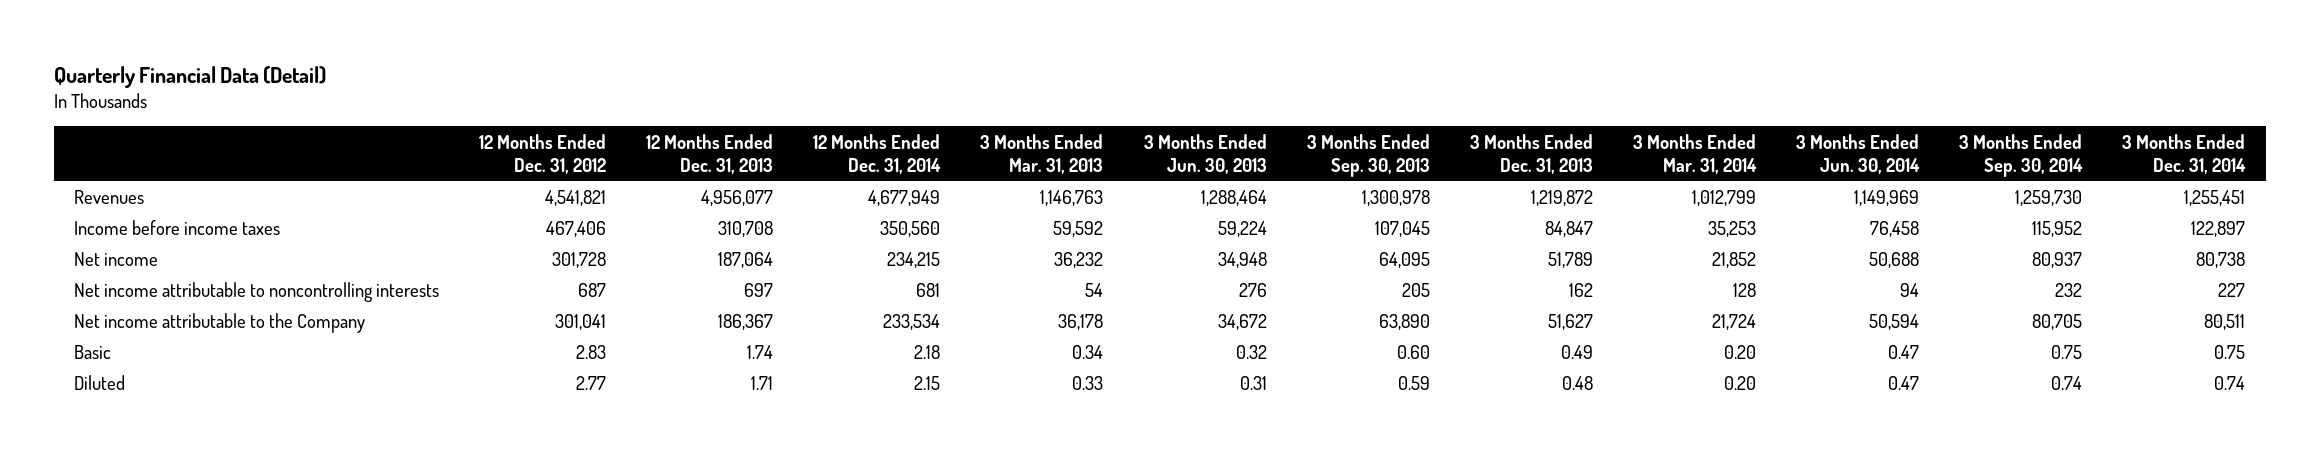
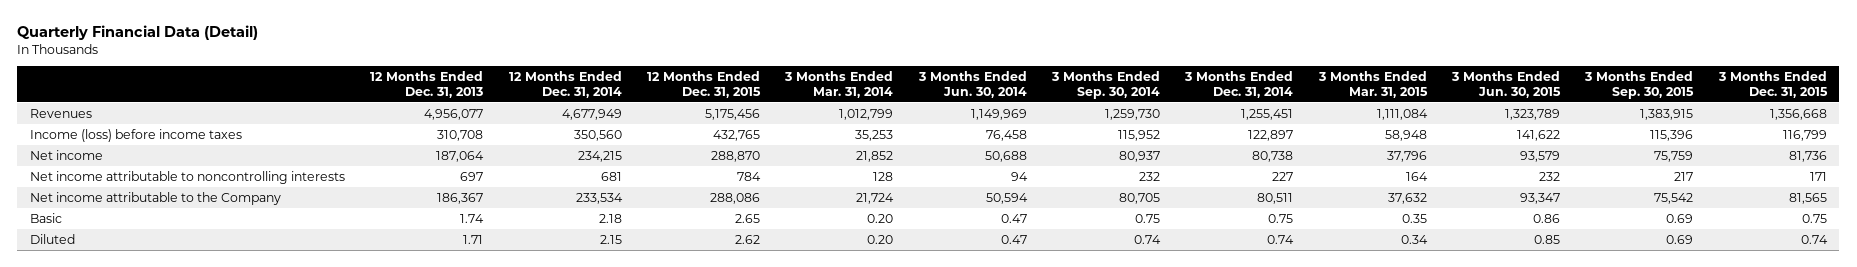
- | 12 Months Ended Dec. 31, 2012 | 12 Months Ended Dec. 31, 2013 | 12 Months Ended Dec. 31, 2014 | 3 Months Ended Mar. 31, 2013 | 3 Months Ended Jun. 30, 2013 | 3 Months Ended Sep. 30, 2013 | 3 Months Ended Dec. 31, 2013 | 3 Months Ended Mar. 31, 2014 | 3 Months Ended Jun. 30, 2014 | 3 Months Ended Sep. 30, 2014 | 3 Months Ended Dec. 31, 2014
+ | 12 Months Ended Dec. 31, 2013 | 12 Months Ended Dec. 31, 2014 | 12 Months Ended Dec. 31, 2015 | 3 Months Ended Mar. 31, 2014 | 3 Months Ended Jun. 30, 2014 | 3 Months Ended Sep. 30, 2014 | 3 Months Ended Dec. 31, 2014 | 3 Months Ended Mar. 31, 2015 | 3 Months Ended Jun. 30, 2015 | 3 Months Ended Sep. 30, 2015 | 3 Months Ended Dec. 31, 2015
- Income before income taxes | 467,406 | 310,708 | 350,560 | 59,592 | 59,224 | 107,045 | 84,847 | 35,253 | 76,458 | 115,952 | 122,897
+ Income (loss) before income taxes | 310,708 | 350,560 | 432,765 | 35,253 | 76,458 | 115,952 | 122,897 | 58,948 | 141,622 | 115,396 | 116,799

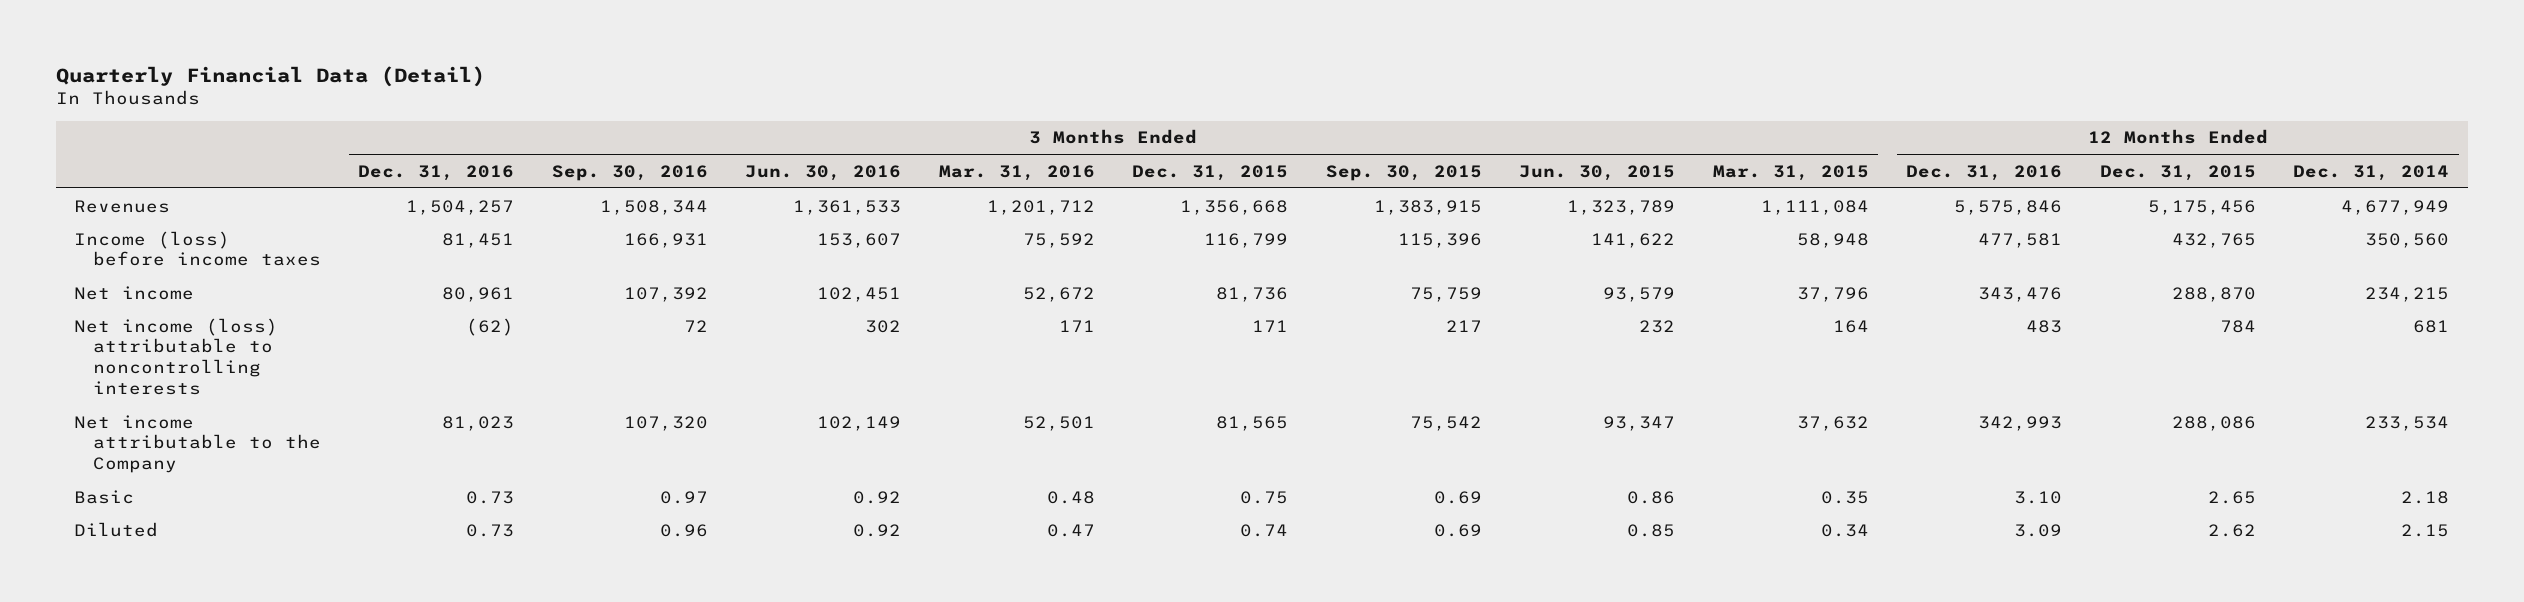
- | 12 Months Ended Dec. 31, 2013 | 12 Months Ended Dec. 31, 2014 | 12 Months Ended Dec. 31, 2015 | 3 Months Ended Mar. 31, 2014 | 3 Months Ended Jun. 30, 2014 | 3 Months Ended Sep. 30, 2014 | 3 Months Ended Dec. 31, 2014 | 3 Months Ended Mar. 31, 2015 | 3 Months Ended Jun. 30, 2015 | 3 Months Ended Sep. 30, 2015 | 3 Months Ended Dec. 31, 2015
+ | 3 Months Ended Dec. 31, 2016 | 3 Months Ended Sep. 30, 2016 | 3 Months Ended Jun. 30, 2016 | 3 Months Ended Mar. 31, 2016 | 3 Months Ended Dec. 31, 2015 | 3 Months Ended Sep. 30, 2015 | 3 Months Ended Jun. 30, 2015 | 3 Months Ended Mar. 31, 2015 | 12 Months Ended Dec. 31, 2016 | 12 Months Ended Dec. 31, 2015 | 12 Months Ended Dec. 31, 2014
- Net income attributable to noncontrolling interests | 697 | 681 | 784 | 128 | 94 | 232 | 227 | 164 | 232 | 217 | 171
+ Net income (loss) attributable to noncontrolling interests | (62) | 72 | 302 | 171 | 171 | 217 | 232 | 164 | 483 | 784 | 681

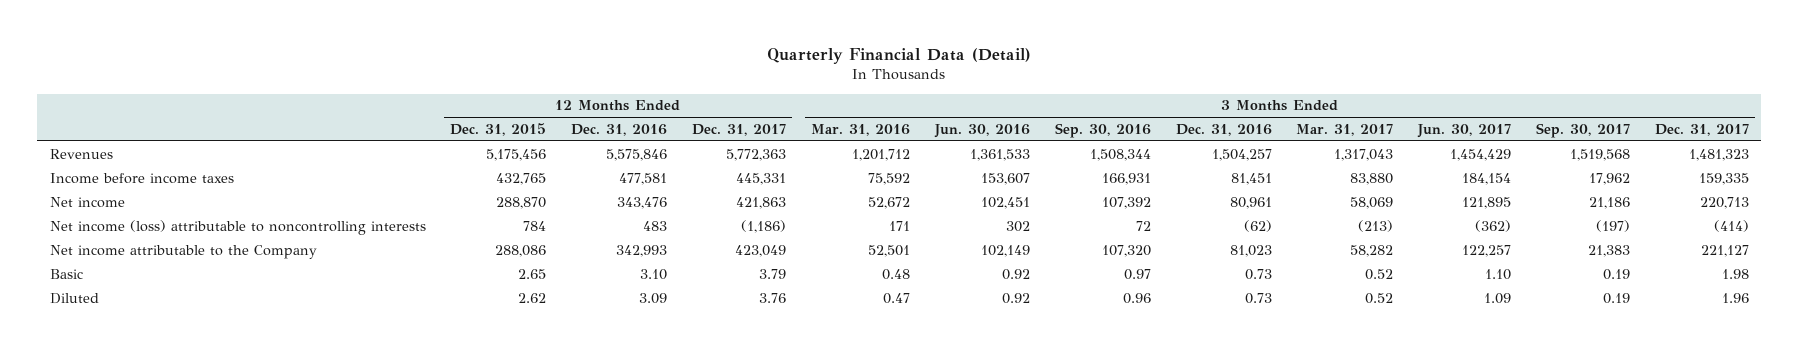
- | 3 Months Ended Dec. 31, 2016 | 3 Months Ended Sep. 30, 2016 | 3 Months Ended Jun. 30, 2016 | 3 Months Ended Mar. 31, 2016 | 3 Months Ended Dec. 31, 2015 | 3 Months Ended Sep. 30, 2015 | 3 Months Ended Jun. 30, 2015 | 3 Months Ended Mar. 31, 2015 | 12 Months Ended Dec. 31, 2016 | 12 Months Ended Dec. 31, 2015 | 12 Months Ended Dec. 31, 2014
+ | 12 Months Ended Dec. 31, 2015 | 12 Months Ended Dec. 31, 2016 | 12 Months Ended Dec. 31, 2017 | 3 Months Ended Mar. 31, 2016 | 3 Months Ended Jun. 30, 2016 | 3 Months Ended Sep. 30, 2016 | 3 Months Ended Dec. 31, 2016 | 3 Months Ended Mar. 31, 2017 | 3 Months Ended Jun. 30, 2017 | 3 Months Ended Sep. 30, 2017 | 3 Months Ended Dec. 31, 2017
- Income (loss) before income taxes | 81,451 | 166,931 | 153,607 | 75,592 | 116,799 | 115,396 | 141,622 | 58,948 | 477,581 | 432,765 | 350,560
+ Income before income taxes | 432,765 | 477,581 | 445,331 | 75,592 | 153,607 | 166,931 | 81,451 | 83,880 | 184,154 | 17,962 | 159,335

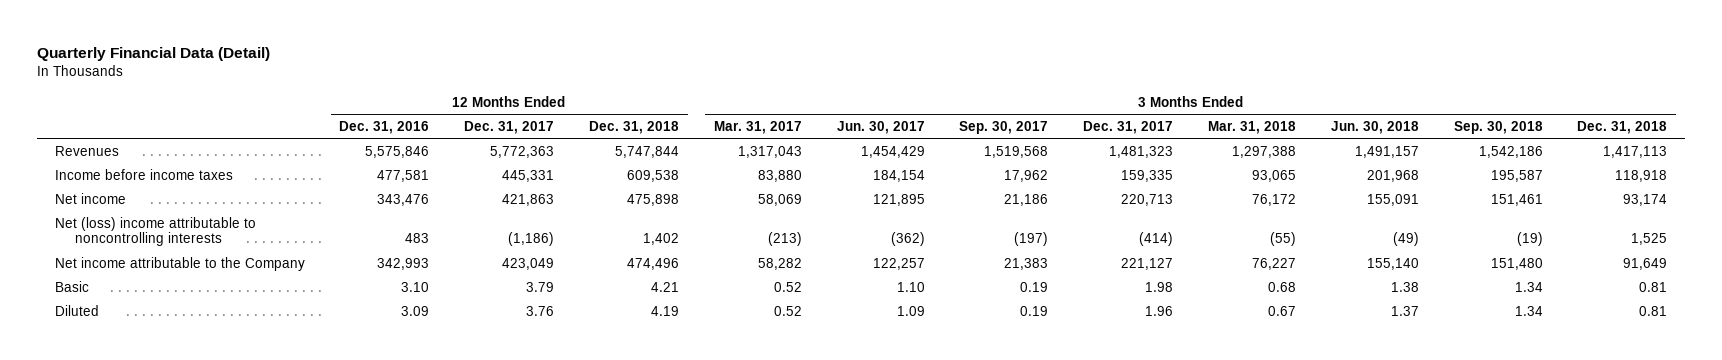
- | 12 Months Ended Dec. 31, 2015 | 12 Months Ended Dec. 31, 2016 | 12 Months Ended Dec. 31, 2017 | 3 Months Ended Mar. 31, 2016 | 3 Months Ended Jun. 30, 2016 | 3 Months Ended Sep. 30, 2016 | 3 Months Ended Dec. 31, 2016 | 3 Months Ended Mar. 31, 2017 | 3 Months Ended Jun. 30, 2017 | 3 Months Ended Sep. 30, 2017 | 3 Months Ended Dec. 31, 2017
+ | 12 Months Ended Dec. 31, 2016 | 12 Months Ended Dec. 31, 2017 | 12 Months Ended Dec. 31, 2018 | 3 Months Ended Mar. 31, 2017 | 3 Months Ended Jun. 30, 2017 | 3 Months Ended Sep. 30, 2017 | 3 Months Ended Dec. 31, 2017 | 3 Months Ended Mar. 31, 2018 | 3 Months Ended Jun. 30, 2018 | 3 Months Ended Sep. 30, 2018 | 3 Months Ended Dec. 31, 2018
- Net income (loss) attributable to noncontrolling interests | 784 | 483 | (1,186) | 171 | 302 | 72 | (62) | (213) | (362) | (197) | (414)
+ Net (loss) income attributable to noncontrolling interests | 483 | (1,186) | 1,402 | (213) | (362) | (197) | (414) | (55) | (49) | (19) | 1,525

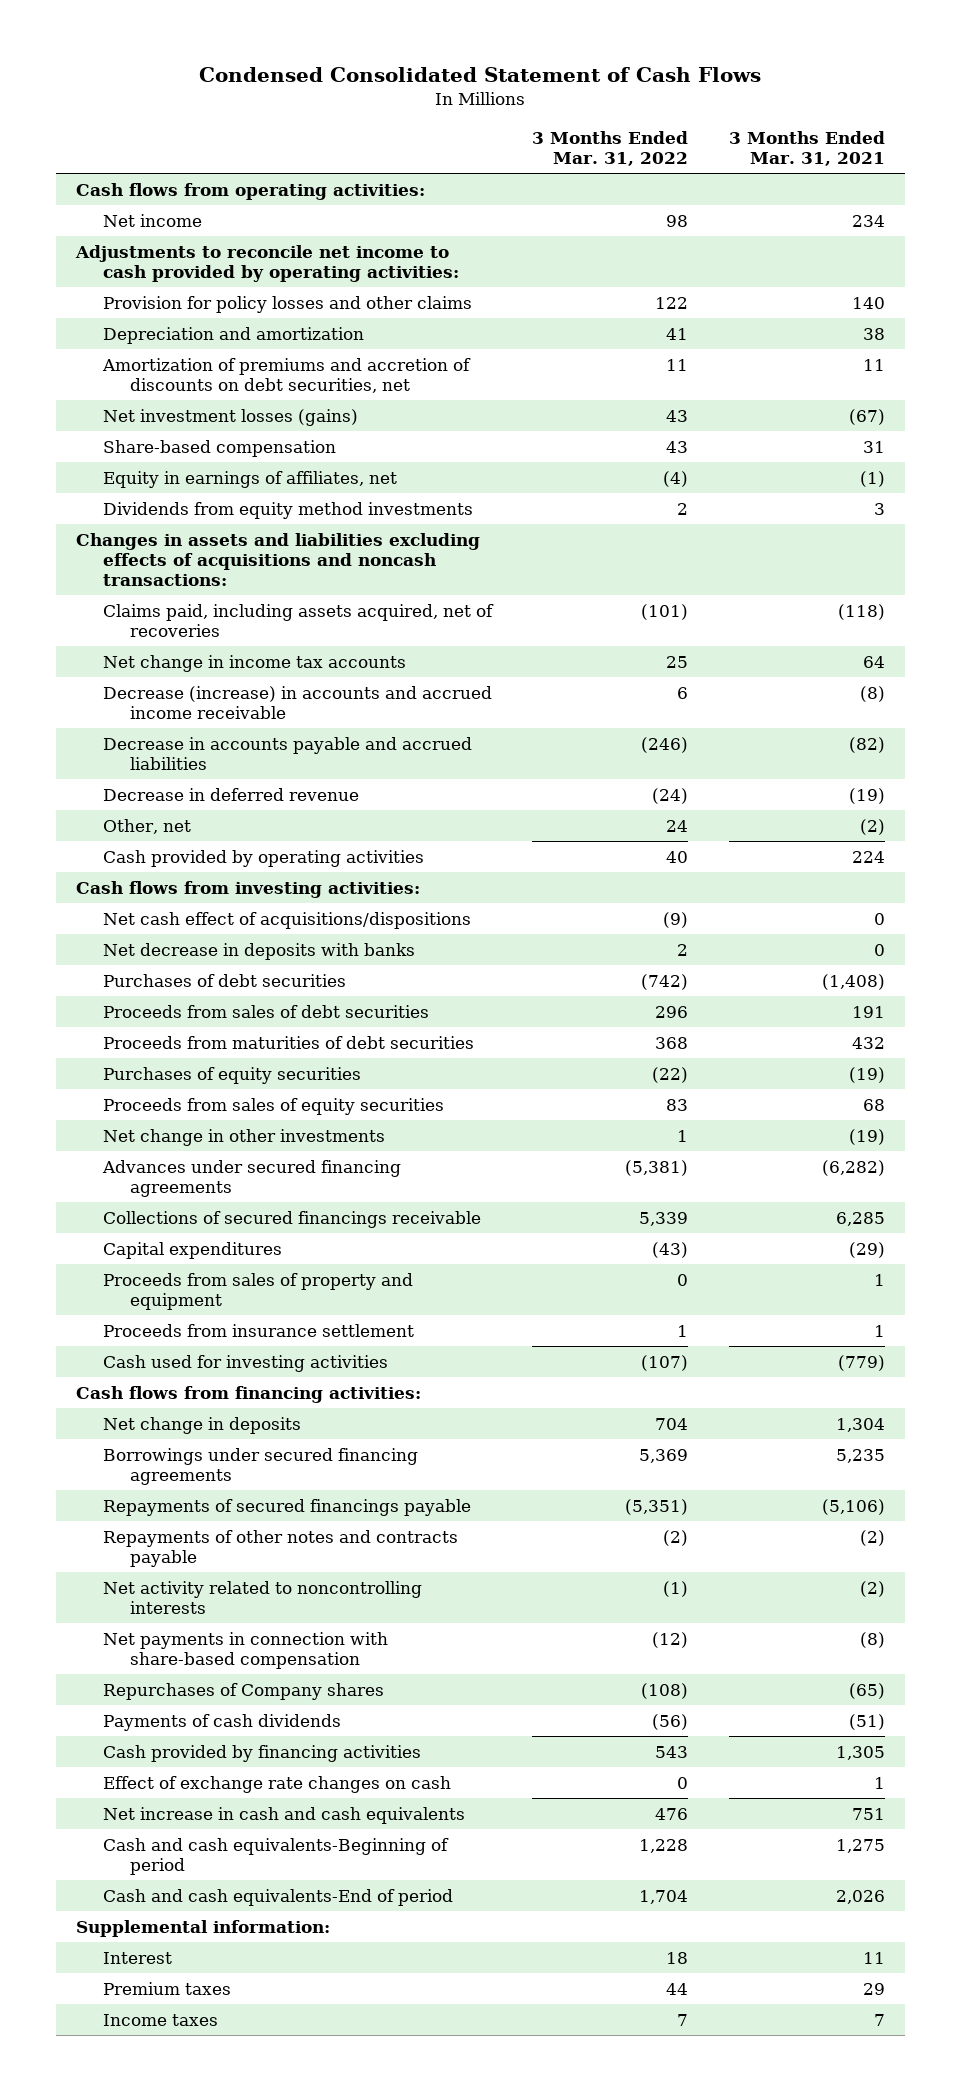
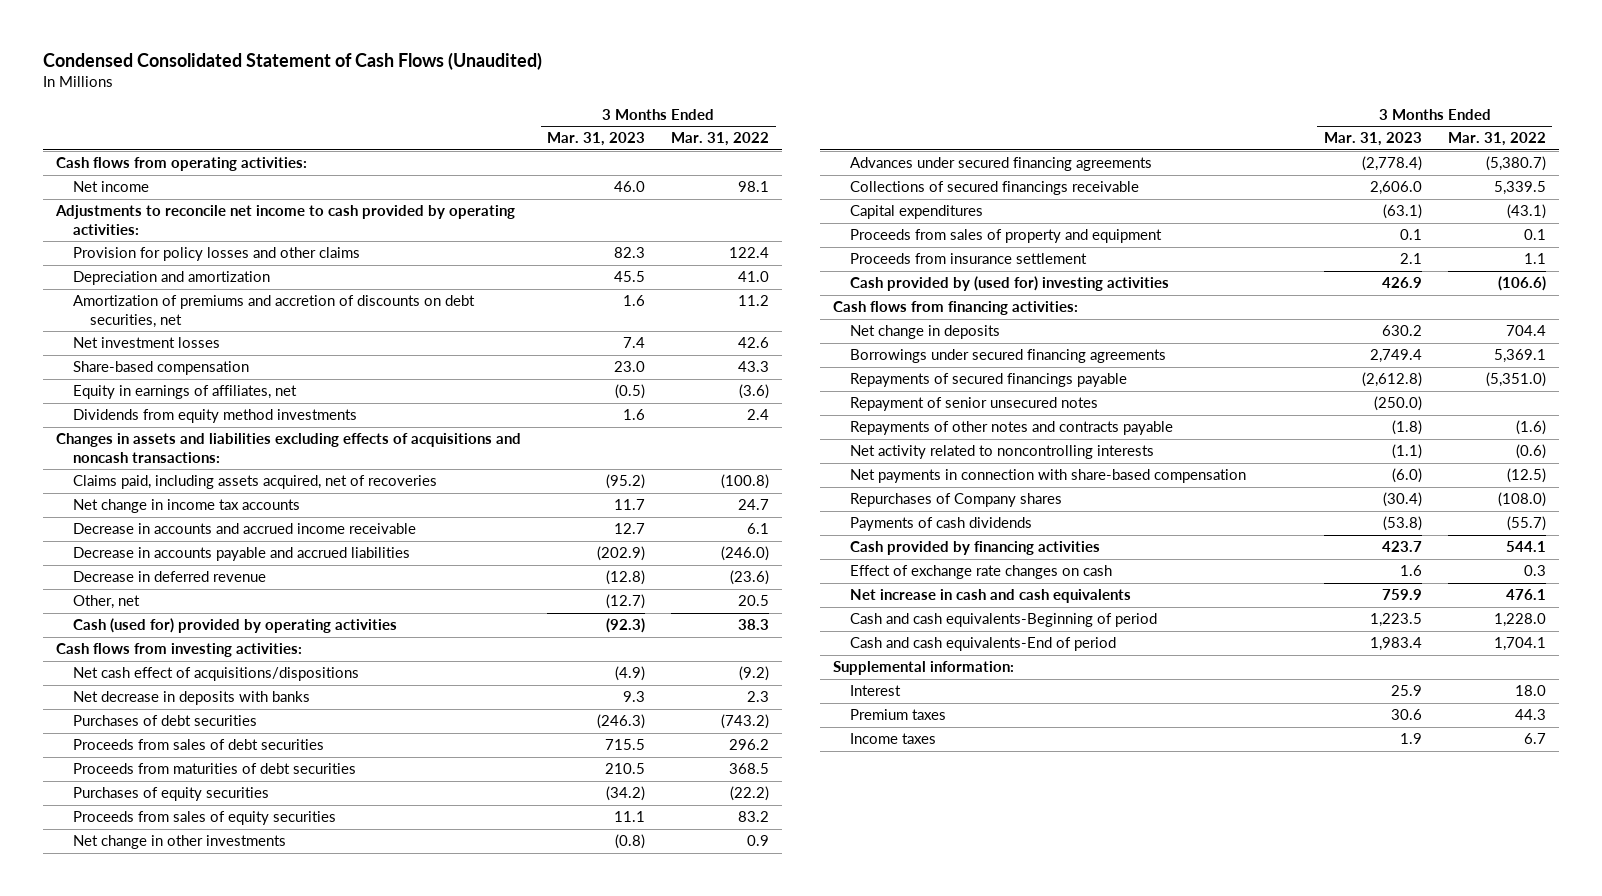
- Condensed Consolidated Statement of Cash Flows
+ Condensed Consolidated Statement of Cash Flows (Unaudited)
- | 3 Months Ended Mar. 31, 2022 | 3 Months Ended Mar. 31, 2021
+ | 3 Months Ended Mar. 31, 2023 | 3 Months Ended Mar. 31, 2022
- Net income | 98 | 234
+ Net income | 46.0 | 98.1
- Provision for policy losses and other claims | 122 | 140
- Depreciation and amortization | 41 | 38
- Amortization of premiums and accretion of discounts on debt securities, net | 11 | 11
- Net investment losses (gains) | 43 | (67)
- Share-based compensation | 43 | 31
- Equity in earnings of affiliates, net | (4) | (1)
- Dividends from equity method investments | 2 | 3
+ Provision for policy losses and other claims | 82.3 | 122.4
+ Depreciation and amortization | 45.5 | 41.0
+ Amortization of premiums and accretion of discounts on debt securities, net | 1.6 | 11.2
+ Net investment losses | 7.4 | 42.6
+ Share-based compensation | 23.0 | 43.3
+ Equity in earnings of affiliates, net | (0.5) | (3.6)
+ Dividends from equity method investments | 1.6 | 2.4
- Claims paid, including assets acquired, net of recoveries | (101) | (118)
- Net change in income tax accounts | 25 | 64
- Decrease (increase) in accounts and accrued income receivable | 6 | (8)
- Decrease in accounts payable and accrued liabilities | (246) | (82)
- Decrease in deferred revenue | (24) | (19)
- Other, net | 24 | (2)
- Cash provided by operating activities | 40 | 224
+ Claims paid, including assets acquired, net of recoveries | (95.2) | (100.8)
+ Net change in income tax accounts | 11.7 | 24.7
+ Decrease in accounts and accrued income receivable | 12.7 | 6.1
+ Decrease in accounts payable and accrued liabilities | (202.9) | (246.0)
+ Decrease in deferred revenue | (12.8) | (23.6)
+ Other, net | (12.7) | 20.5
+ Cash (used for) provided by operating activities | (92.3) | 38.3
- Net cash effect of acquisitions/dispositions | (9) | 0
- Net decrease in deposits with banks | 2 | 0
- Purchases of debt securities | (742) | (1,408)
- Proceeds from sales of debt securities | 296 | 191
- Proceeds from maturities of debt securities | 368 | 432
- Purchases of equity securities | (22) | (19)
- Proceeds from sales of equity securities | 83 | 68
- Net change in other investments | 1 | (19)
- Advances under secured financing agreements | (5,381) | (6,282)
- Collections of secured financings receivable | 5,339 | 6,285
- Capital expenditures | (43) | (29)
- Proceeds from sales of property and equipment | 0 | 1
- Proceeds from insurance settlement | 1 | 1
- Cash used for investing activities | (107) | (779)
+ Net cash effect of acquisitions/dispositions | (4.9) | (9.2)
+ Net decrease in deposits with banks | 9.3 | 2.3
+ Purchases of debt securities | (246.3) | (743.2)
+ Proceeds from sales of debt securities | 715.5 | 296.2
+ Proceeds from maturities of debt securities | 210.5 | 368.5
+ Purchases of equity securities | (34.2) | (22.2)
+ Proceeds from sales of equity securities | 11.1 | 83.2
+ Net change in other investments | (0.8) | 0.9
+ Advances under secured financing agreements | (2,778.4) | (5,380.7)
+ Collections of secured financings receivable | 2,606.0 | 5,339.5
+ Capital expenditures | (63.1) | (43.1)
+ Proceeds from sales of property and equipment | 0.1 | 0.1
+ Proceeds from insurance settlement | 2.1 | 1.1
+ Cash provided by (used for) investing activities | 426.9 | (106.6)
- Net change in deposits | 704 | 1,304
- Borrowings under secured financing agreements | 5,369 | 5,235
- Repayments of secured financings payable | (5,351) | (5,106)
- Repayments of other notes and contracts payable | (2) | (2)
- Net activity related to noncontrolling interests | (1) | (2)
- Net payments in connection with share-based compensation | (12) | (8)
- Repurchases of Company shares | (108) | (65)
- Payments of cash dividends | (56) | (51)
- Cash provided by financing activities | 543 | 1,305
- Effect of exchange rate changes on cash | 0 | 1
- Net increase in cash and cash equivalents | 476 | 751
- Cash and cash equivalents-Beginning of period | 1,228 | 1,275
- Cash and cash equivalents-End of period | 1,704 | 2,026
+ Net change in deposits | 630.2 | 704.4
+ Borrowings under secured financing agreements | 2,749.4 | 5,369.1
+ Repayments of secured financings payable | (2,612.8) | (5,351.0)
+ Repayment of senior unsecured notes | (250.0) |
+ Repayments of other notes and contracts payable | (1.8) | (1.6)
+ Net activity related to noncontrolling interests | (1.1) | (0.6)
+ Net payments in connection with share-based compensation | (6.0) | (12.5)
+ Repurchases of Company shares | (30.4) | (108.0)
+ Payments of cash dividends | (53.8) | (55.7)
+ Cash provided by financing activities | 423.7 | 544.1
+ Effect of exchange rate changes on cash | 1.6 | 0.3
+ Net increase in cash and cash equivalents | 759.9 | 476.1
+ Cash and cash equivalents-Beginning of period | 1,223.5 | 1,228.0
+ Cash and cash equivalents-End of period | 1,983.4 | 1,704.1
- Interest | 18 | 11
- Premium taxes | 44 | 29
- Income taxes | 7 | 7
+ Interest | 25.9 | 18.0
+ Premium taxes | 30.6 | 44.3
+ Income taxes | 1.9 | 6.7

